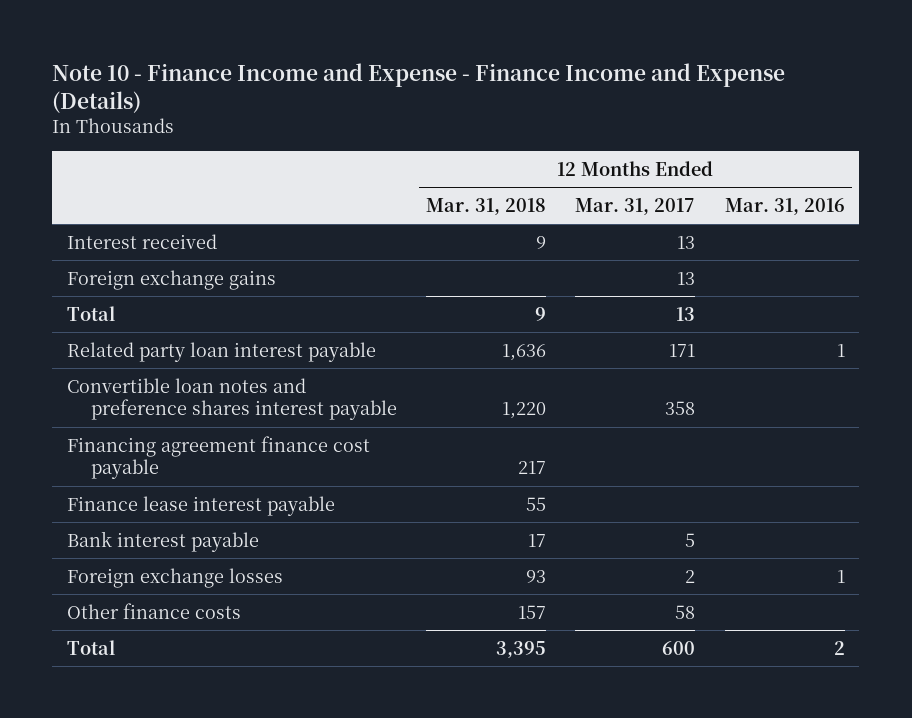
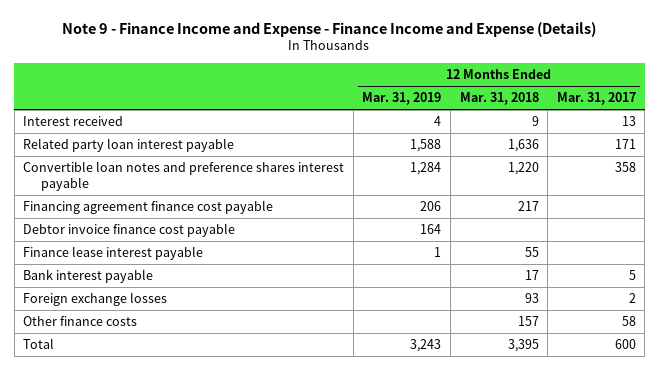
- Note 10 - Finance Income and Expense - Finance Income and Expense (Details)
+ Note 9 - Finance Income and Expense - Finance Income and Expense (Details)
- | 12 Months Ended Mar. 31, 2018 | 12 Months Ended Mar. 31, 2017 | 12 Months Ended Mar. 31, 2016
+ | 12 Months Ended Mar. 31, 2019 | 12 Months Ended Mar. 31, 2018 | 12 Months Ended Mar. 31, 2017
- Foreign exchange gains | | 13 |
- Total | 9 | 13 |
+ Debtor invoice finance cost payable | 164 | |

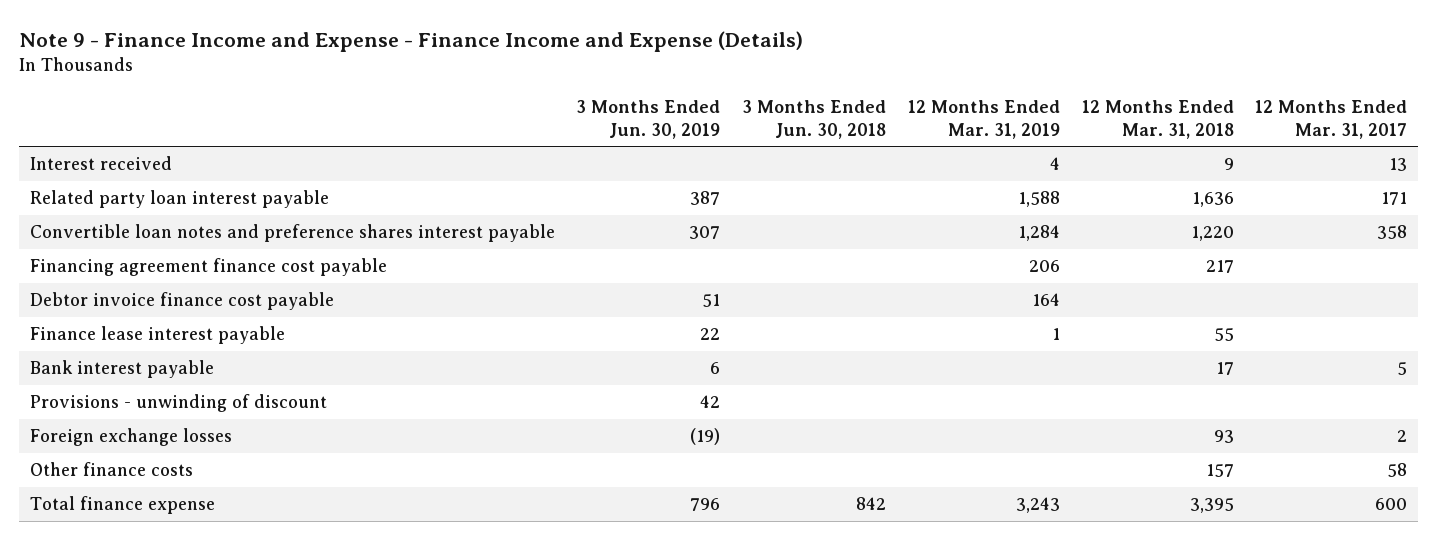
- | 12 Months Ended Mar. 31, 2019 | 12 Months Ended Mar. 31, 2018 | 12 Months Ended Mar. 31, 2017
+ | 3 Months Ended Jun. 30, 2019 | 3 Months Ended Jun. 30, 2018 | 12 Months Ended Mar. 31, 2019 | 12 Months Ended Mar. 31, 2018 | 12 Months Ended Mar. 31, 2017
+ Provisions - unwinding of discount | 42 | | | |
- Total | 3,243 | 3,395 | 600
+ Total finance expense | 796 | 842 | 3,243 | 3,395 | 600

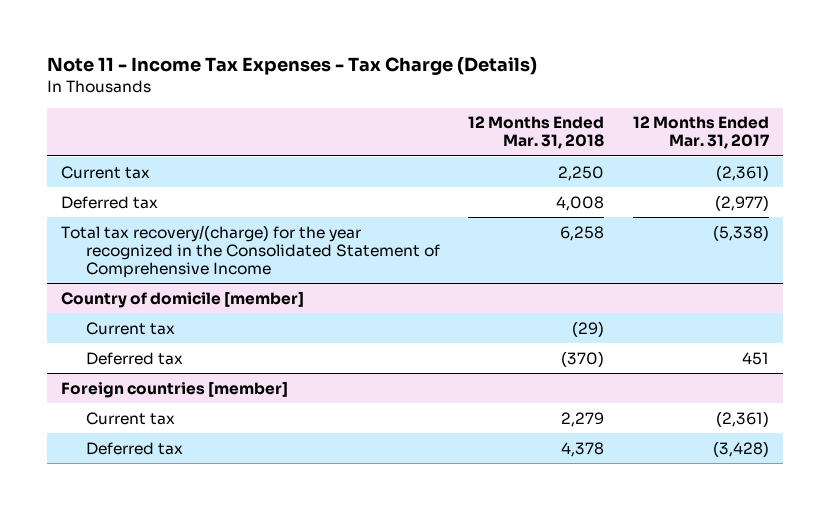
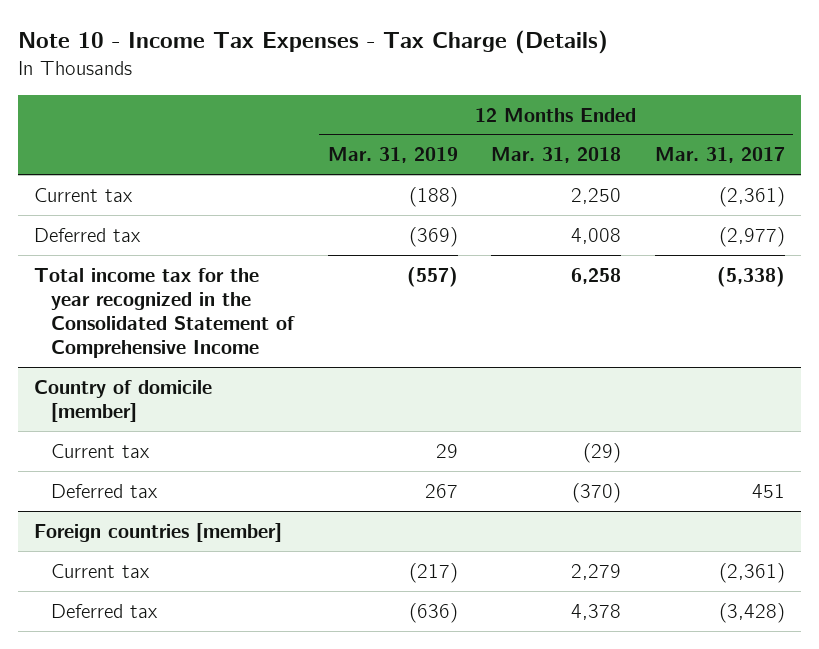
- Note 11 - Income Tax Expenses - Tax Charge (Details)
+ Note 10 - Income Tax Expenses - Tax Charge (Details)
- | 12 Months Ended Mar. 31, 2018 | 12 Months Ended Mar. 31, 2017
+ | 12 Months Ended Mar. 31, 2019 | 12 Months Ended Mar. 31, 2018 | 12 Months Ended Mar. 31, 2017
- Total tax recovery/(charge) for the year recognized in the Consolidated Statement of Comprehensive Income | 6,258 | (5,338)
+ Total income tax for the year recognized in the Consolidated Statement of Comprehensive Income | (557) | 6,258 | (5,338)

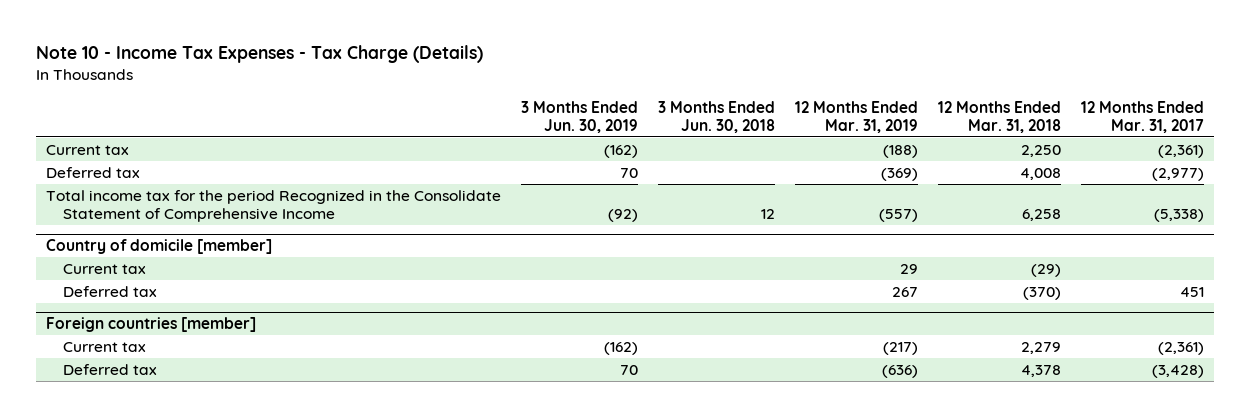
- | 12 Months Ended Mar. 31, 2019 | 12 Months Ended Mar. 31, 2018 | 12 Months Ended Mar. 31, 2017
+ | 3 Months Ended Jun. 30, 2019 | 3 Months Ended Jun. 30, 2018 | 12 Months Ended Mar. 31, 2019 | 12 Months Ended Mar. 31, 2018 | 12 Months Ended Mar. 31, 2017
- Total income tax for the year recognized in the Consolidated Statement of Comprehensive Income | (557) | 6,258 | (5,338)
+ Total income tax for the period Recognized in the Consolidate Statement of Comprehensive Income | (92) | 12 | (557) | 6,258 | (5,338)

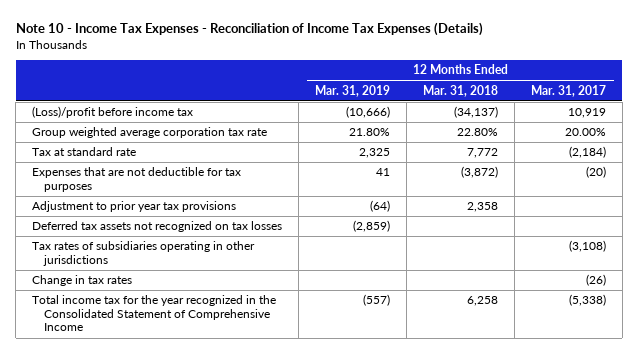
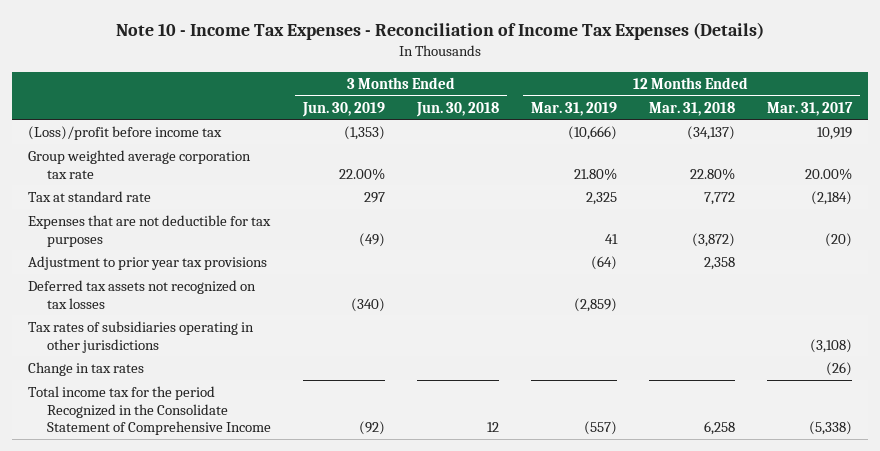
- | 12 Months Ended Mar. 31, 2019 | 12 Months Ended Mar. 31, 2018 | 12 Months Ended Mar. 31, 2017
+ | 3 Months Ended Jun. 30, 2019 | 3 Months Ended Jun. 30, 2018 | 12 Months Ended Mar. 31, 2019 | 12 Months Ended Mar. 31, 2018 | 12 Months Ended Mar. 31, 2017
- Total income tax for the year recognized in the Consolidated Statement of Comprehensive Income | (557) | 6,258 | (5,338)
+ Total income tax for the period Recognized in the Consolidate Statement of Comprehensive Income | (92) | 12 | (557) | 6,258 | (5,338)

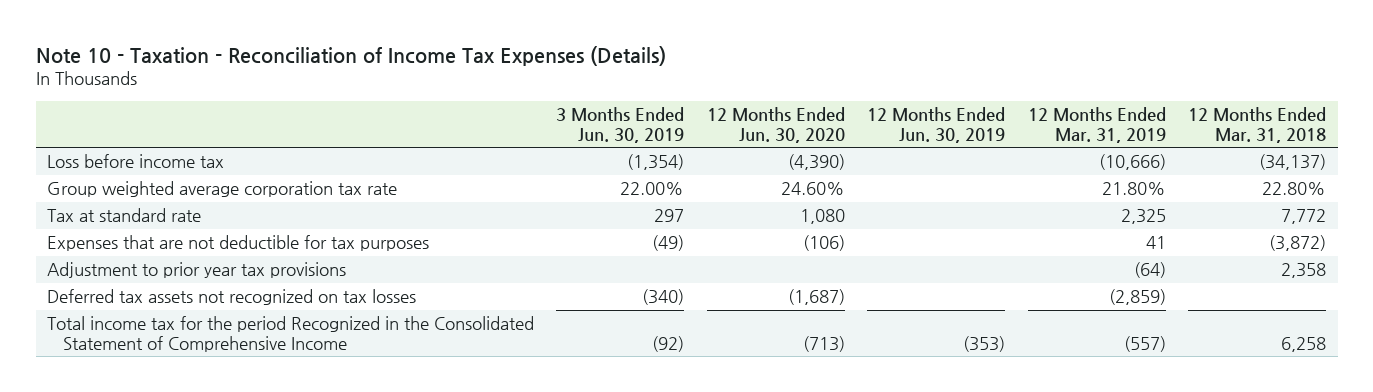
- Note 10 - Income Tax Expenses - Reconciliation of Income Tax Expenses (Details)
+ Note 10 - Taxation - Reconciliation of Income Tax Expenses (Details)
- | 3 Months Ended Jun. 30, 2019 | 3 Months Ended Jun. 30, 2018 | 12 Months Ended Mar. 31, 2019 | 12 Months Ended Mar. 31, 2018 | 12 Months Ended Mar. 31, 2017
+ | 3 Months Ended Jun. 30, 2019 | 12 Months Ended Jun. 30, 2020 | 12 Months Ended Jun. 30, 2019 | 12 Months Ended Mar. 31, 2019 | 12 Months Ended Mar. 31, 2018
- (Loss)/profit before income tax | (1,353) | | (10,666) | (34,137) | 10,919
+ Loss before income tax | (1,354) | (4,390) | | (10,666) | (34,137)
- Tax rates of subsidiaries operating in other jurisdictions | | | | | (3,108)
- Change in tax rates | | | | | (26)
- Total income tax for the period Recognized in the Consolidate Statement of Comprehensive Income | (92) | 12 | (557) | 6,258 | (5,338)
+ Total income tax for the period Recognized in the Consolidated Statement of Comprehensive Income | (92) | (713) | (353) | (557) | 6,258

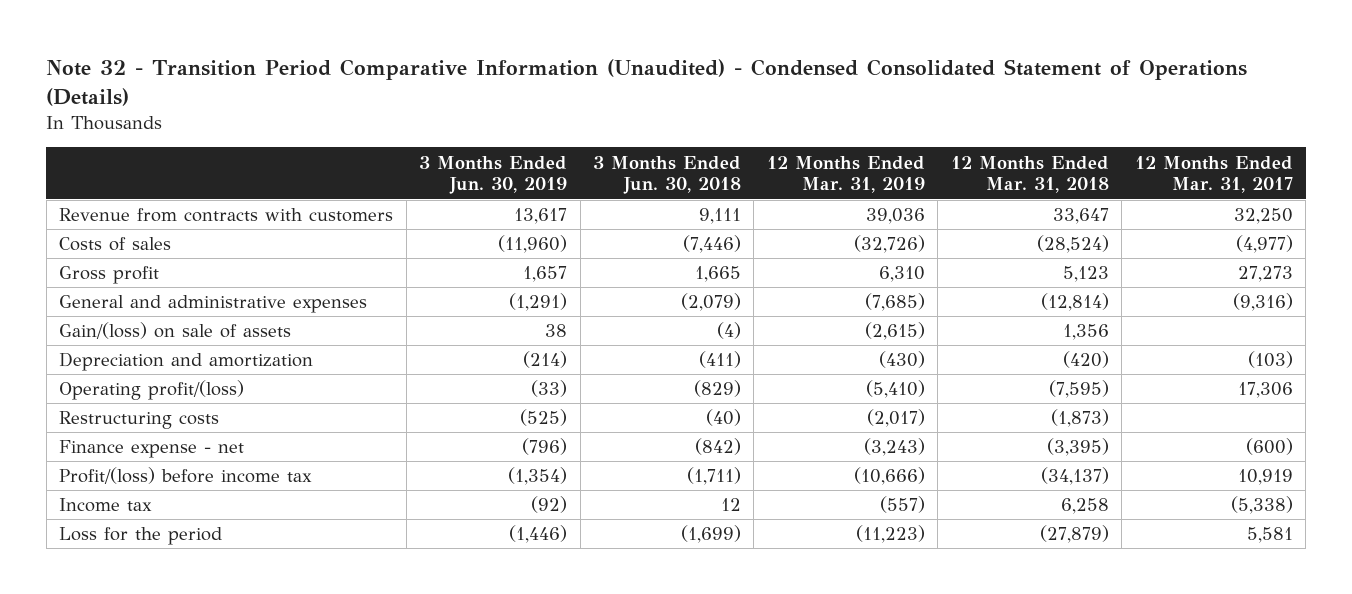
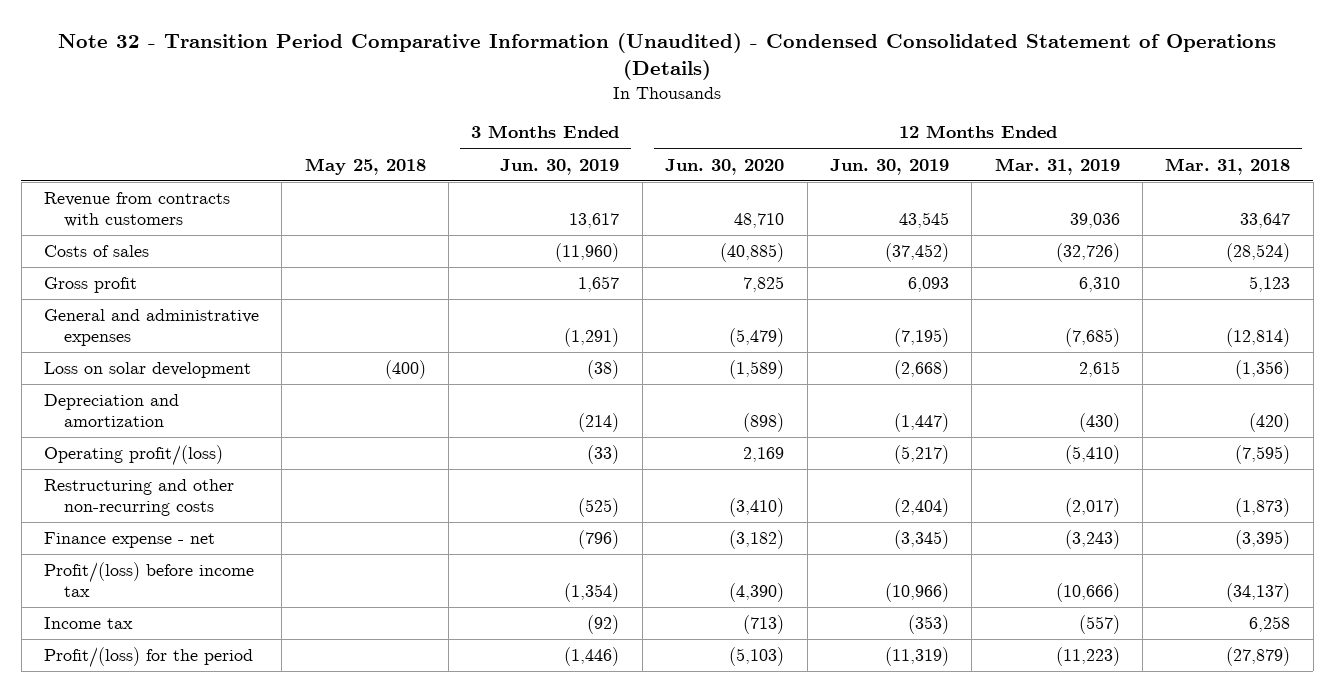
- | 3 Months Ended Jun. 30, 2019 | 3 Months Ended Jun. 30, 2018 | 12 Months Ended Mar. 31, 2019 | 12 Months Ended Mar. 31, 2018 | 12 Months Ended Mar. 31, 2017
+ | May 25, 2018 | 3 Months Ended Jun. 30, 2019 | 12 Months Ended Jun. 30, 2020 | 12 Months Ended Jun. 30, 2019 | 12 Months Ended Mar. 31, 2019 | 12 Months Ended Mar. 31, 2018
- Gain/(loss) on sale of assets | 38 | (4) | (2,615) | 1,356 |
+ Loss on solar development | (400) | (38) | (1,589) | (2,668) | 2,615 | (1,356)
- Restructuring costs | (525) | (40) | (2,017) | (1,873) |
+ Restructuring and other non-recurring costs | | (525) | (3,410) | (2,404) | (2,017) | (1,873)
- Loss for the period | (1,446) | (1,699) | (11,223) | (27,879) | 5,581
+ Profit/(loss) for the period | | (1,446) | (5,103) | (11,319) | (11,223) | (27,879)

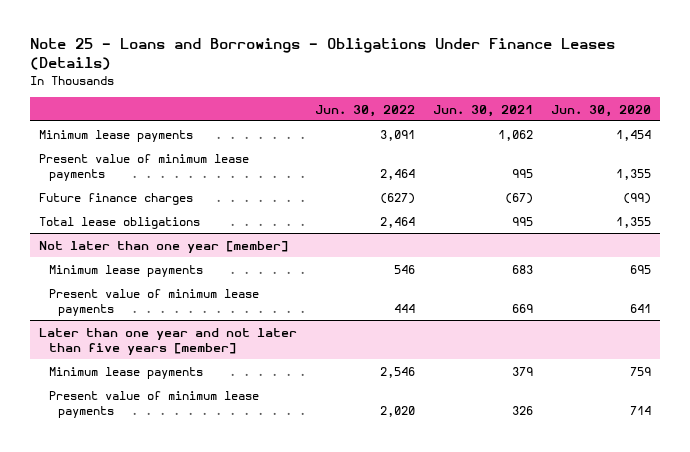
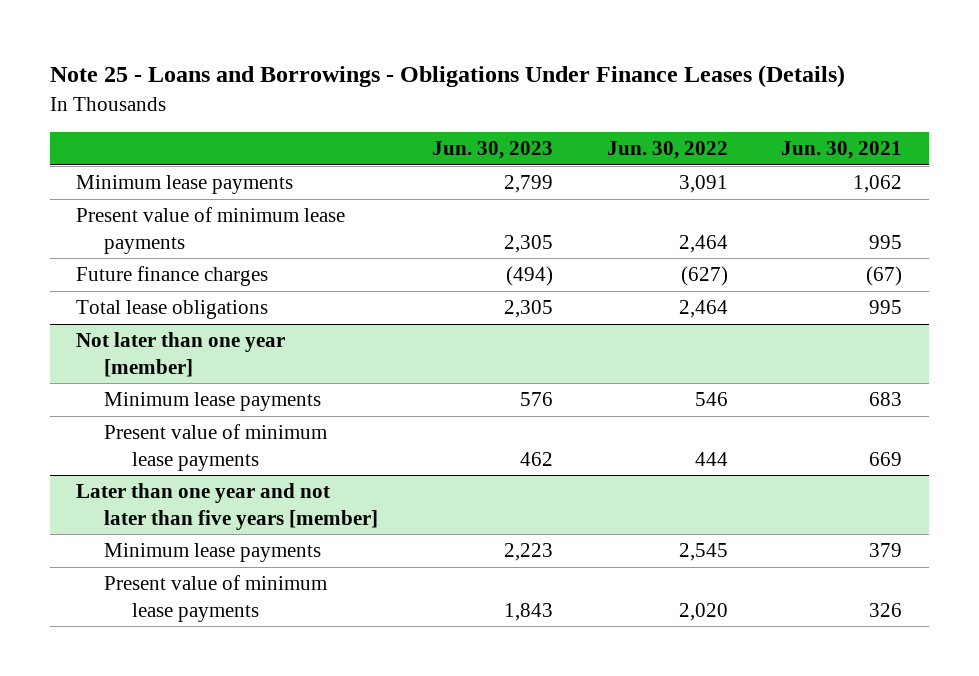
- | Jun. 30, 2022 | Jun. 30, 2021 | Jun. 30, 2020
+ | Jun. 30, 2023 | Jun. 30, 2022 | Jun. 30, 2021
@ Later than one year and not later than five years [member]
- Minimum lease payments | 2,546 | 379 | 759
+ Minimum lease payments | 2,223 | 2,545 | 379

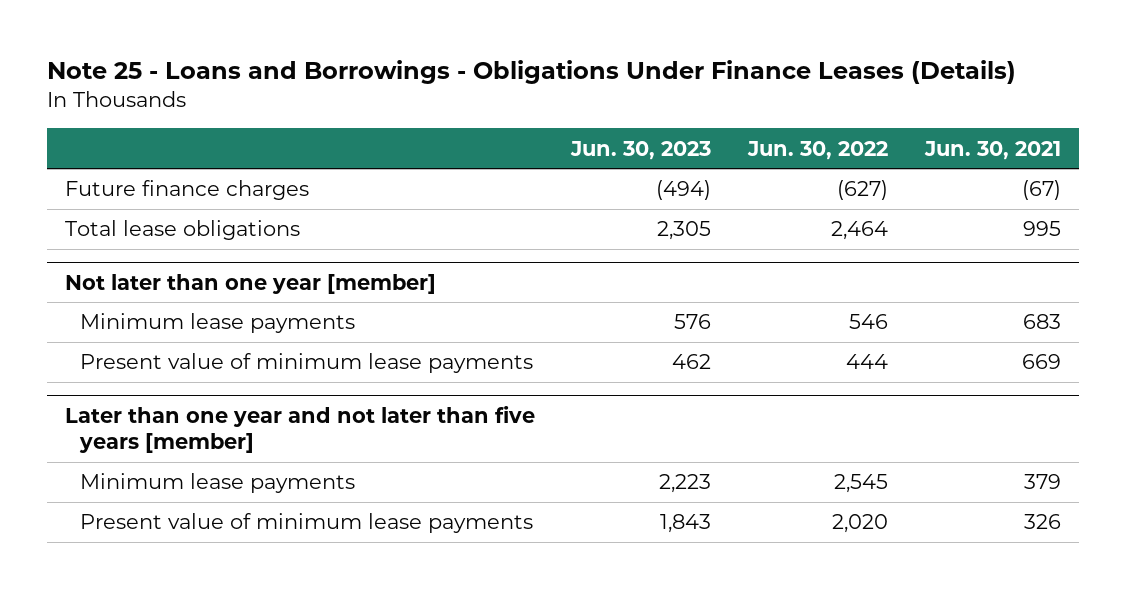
- Minimum lease payments | 2,799 | 3,091 | 1,062
- Present value of minimum lease payments | 2,305 | 2,464 | 995

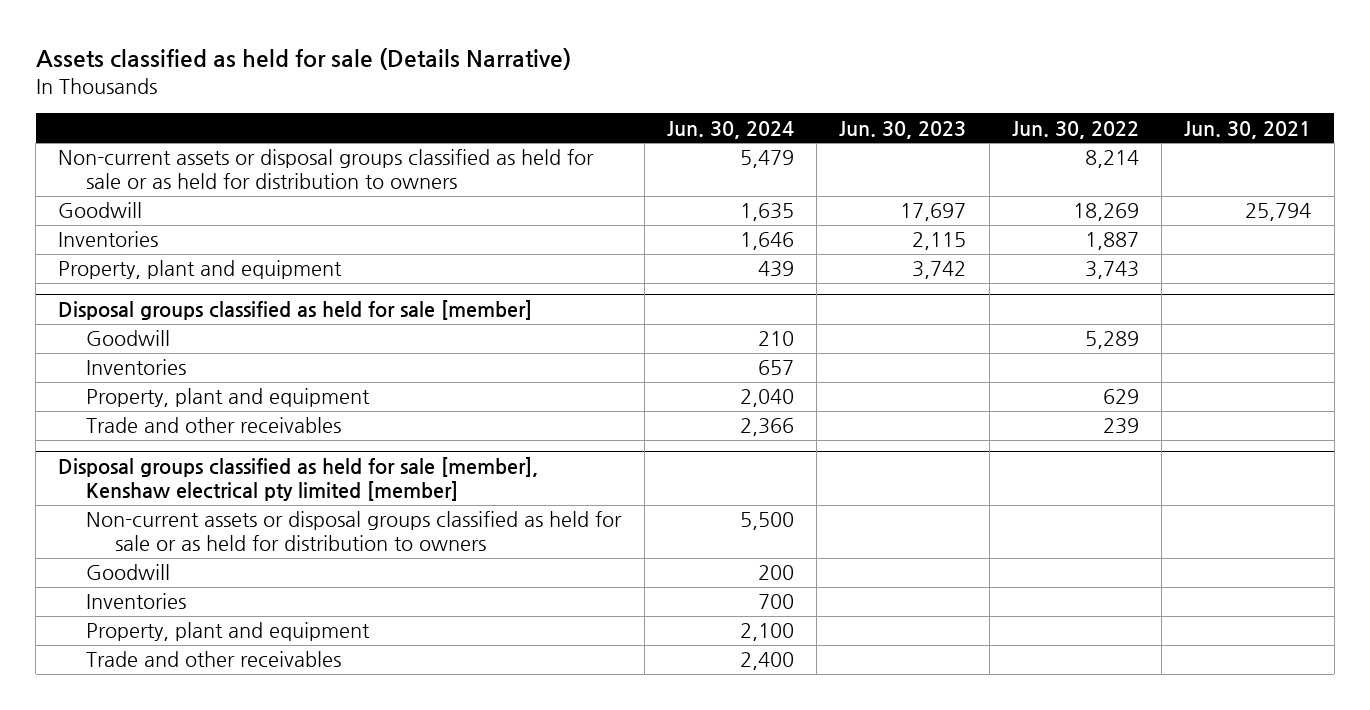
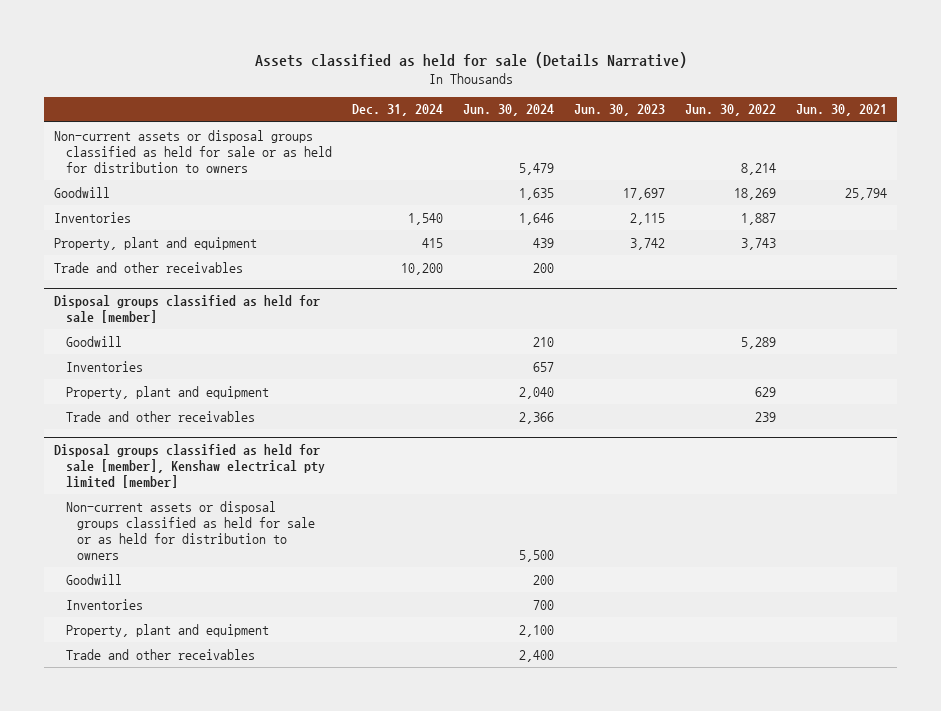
- | Jun. 30, 2024 | Jun. 30, 2023 | Jun. 30, 2022 | Jun. 30, 2021
+ | Dec. 31, 2024 | Jun. 30, 2024 | Jun. 30, 2023 | Jun. 30, 2022 | Jun. 30, 2021
+ Trade and other receivables | 10,200 | 200 | | |

